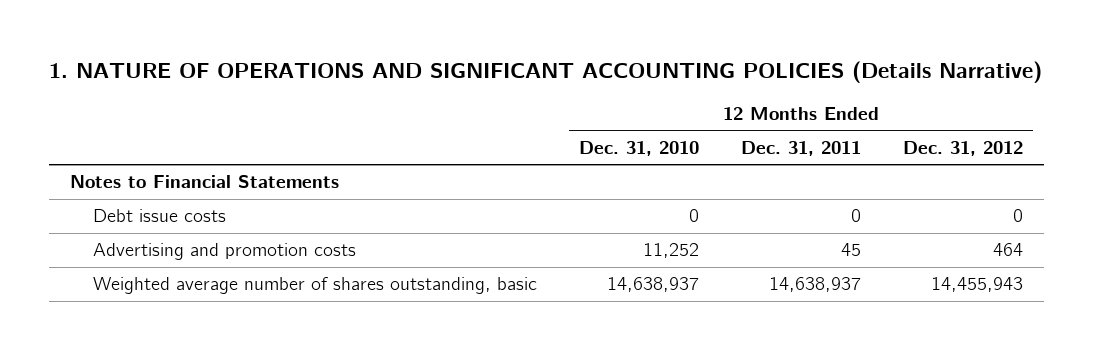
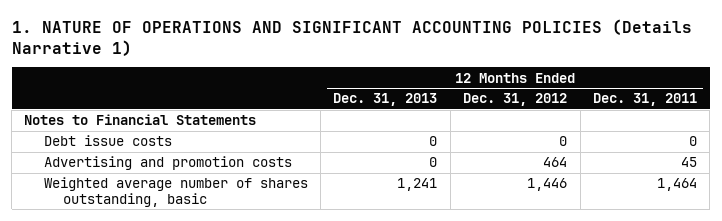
- 1. NATURE OF OPERATIONS AND SIGNIFICANT ACCOUNTING POLICIES (Details Narrative)
+ 1. NATURE OF OPERATIONS AND SIGNIFICANT ACCOUNTING POLICIES (Details Narrative 1)
- | 12 Months Ended Dec. 31, 2010 | 12 Months Ended Dec. 31, 2011 | 12 Months Ended Dec. 31, 2012
+ | 12 Months Ended Dec. 31, 2013 | 12 Months Ended Dec. 31, 2012 | 12 Months Ended Dec. 31, 2011
- Weighted average number of shares outstanding, basic | 14,638,937 | 14,638,937 | 14,455,943
+ Weighted average number of shares outstanding, basic | 1,241 | 1,446 | 1,464

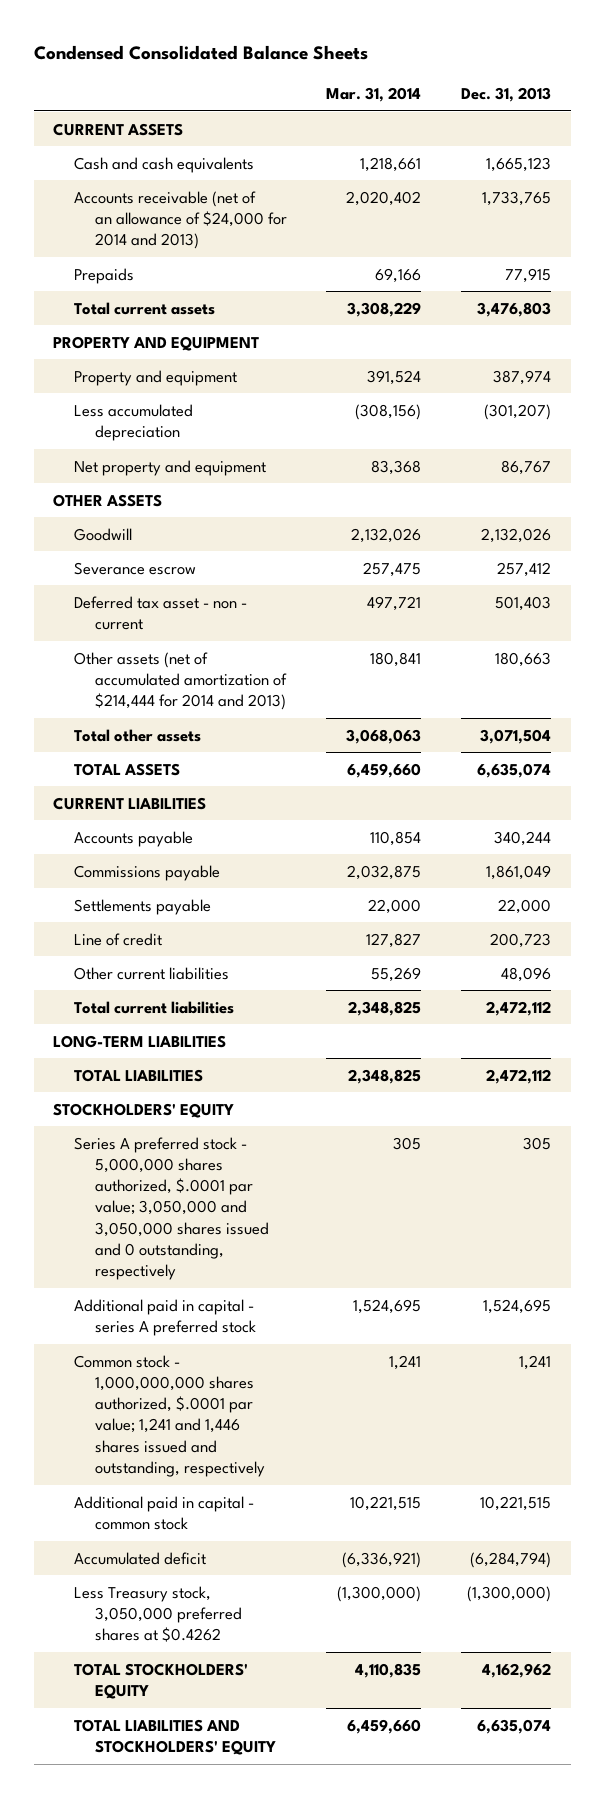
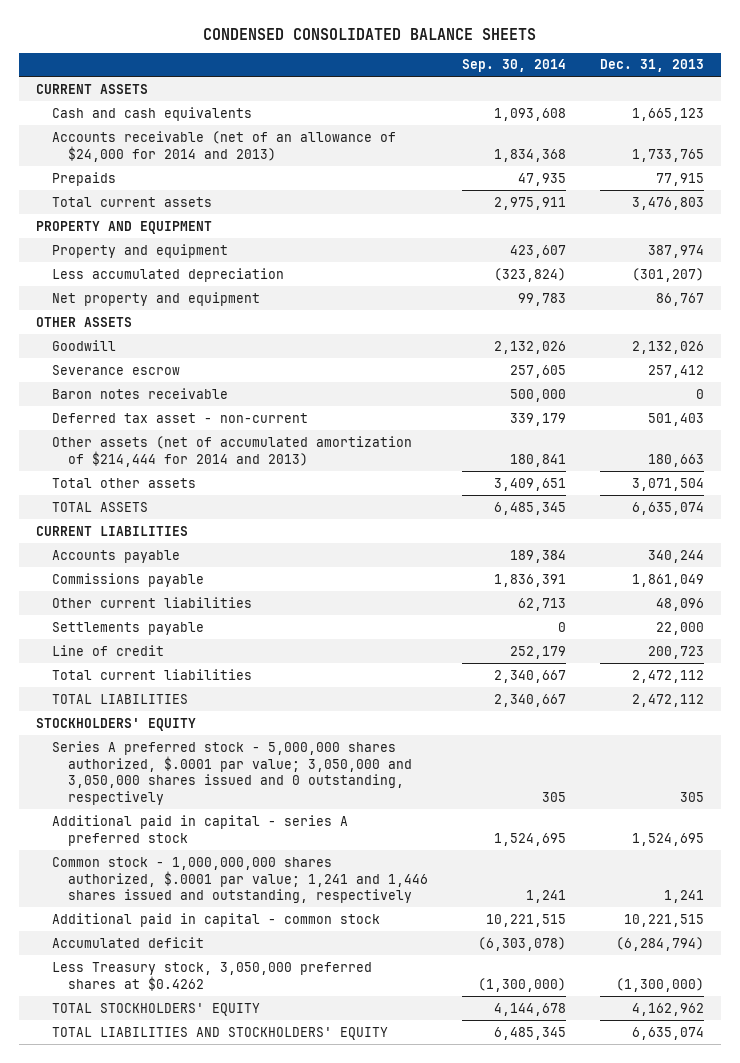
- Condensed Consolidated Balance Sheets
+ CONDENSED CONSOLIDATED BALANCE SHEETS
- | Mar. 31, 2014 | Dec. 31, 2013
+ | Sep. 30, 2014 | Dec. 31, 2013
- Deferred tax asset - non - current | 497,721 | 501,403
+ Baron notes receivable | 500,000 | 0
+ Deferred tax asset - non-current | 339,179 | 501,403
moved up: Other current liabilities | 62,713 | 48,096
- LONG-TERM LIABILITIES

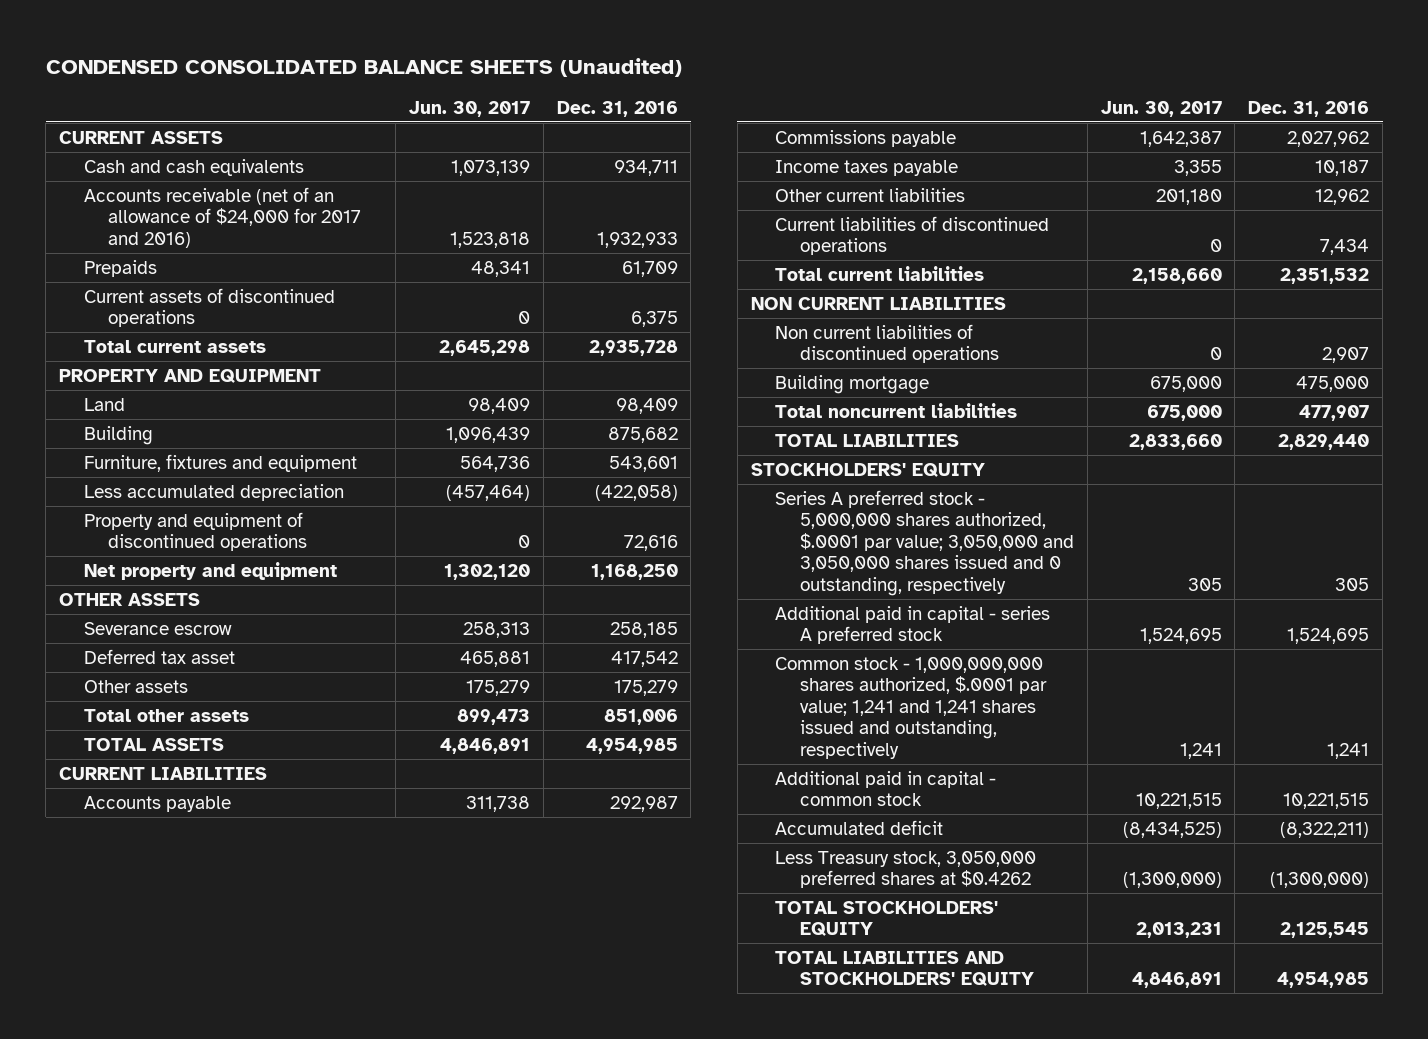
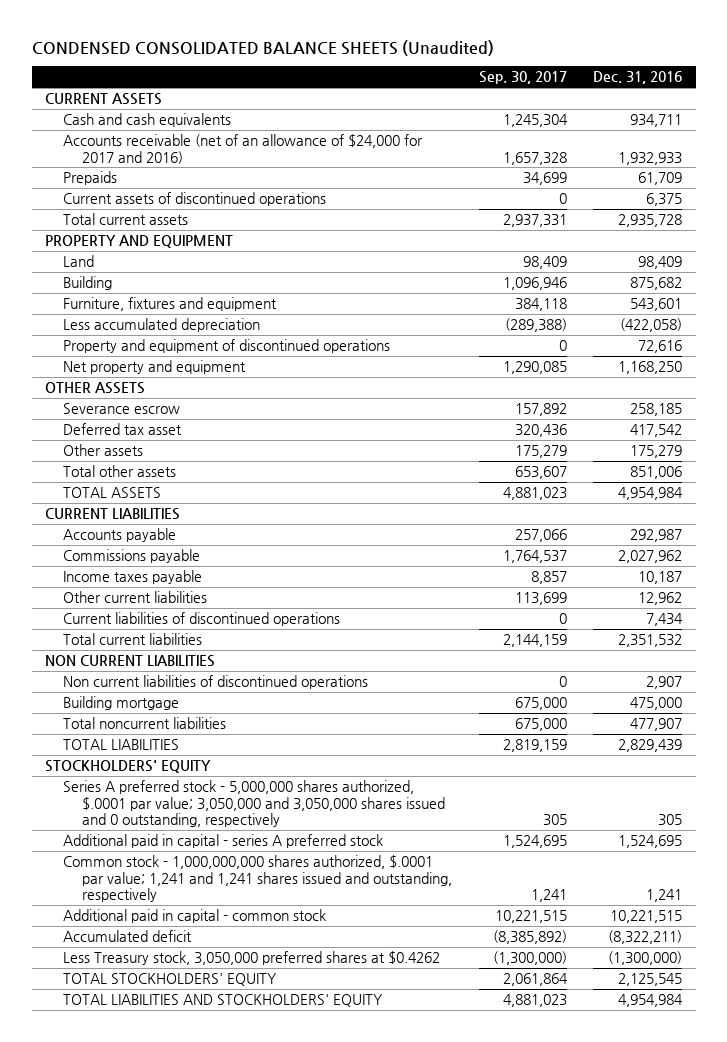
- | Jun. 30, 2017 | Dec. 31, 2016
+ | Sep. 30, 2017 | Dec. 31, 2016
- TOTAL ASSETS | 4,846,891 | 4,954,985
+ TOTAL ASSETS | 4,881,023 | 4,954,984
- TOTAL LIABILITIES | 2,833,660 | 2,829,440
+ TOTAL LIABILITIES | 2,819,159 | 2,829,439
- TOTAL LIABILITIES AND STOCKHOLDERS' EQUITY | 4,846,891 | 4,954,985
+ TOTAL LIABILITIES AND STOCKHOLDERS' EQUITY | 4,881,023 | 4,954,984

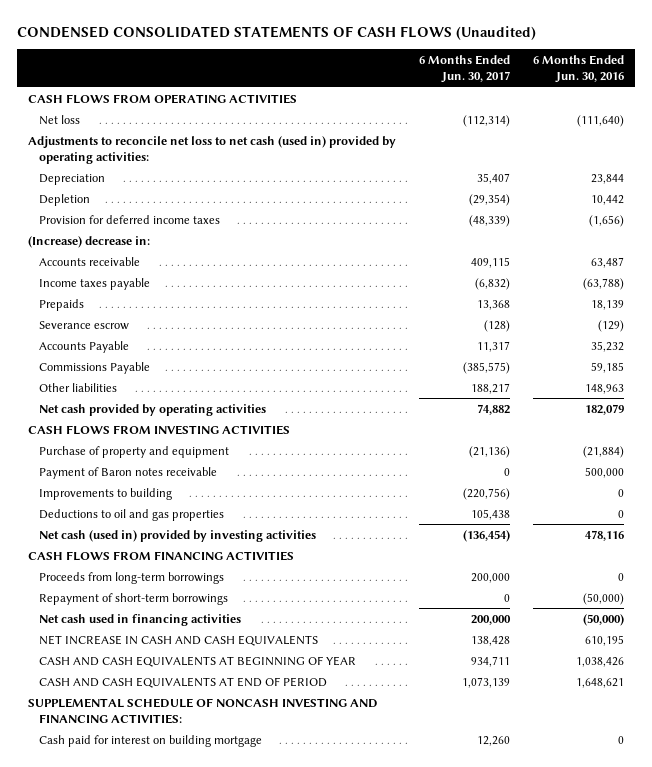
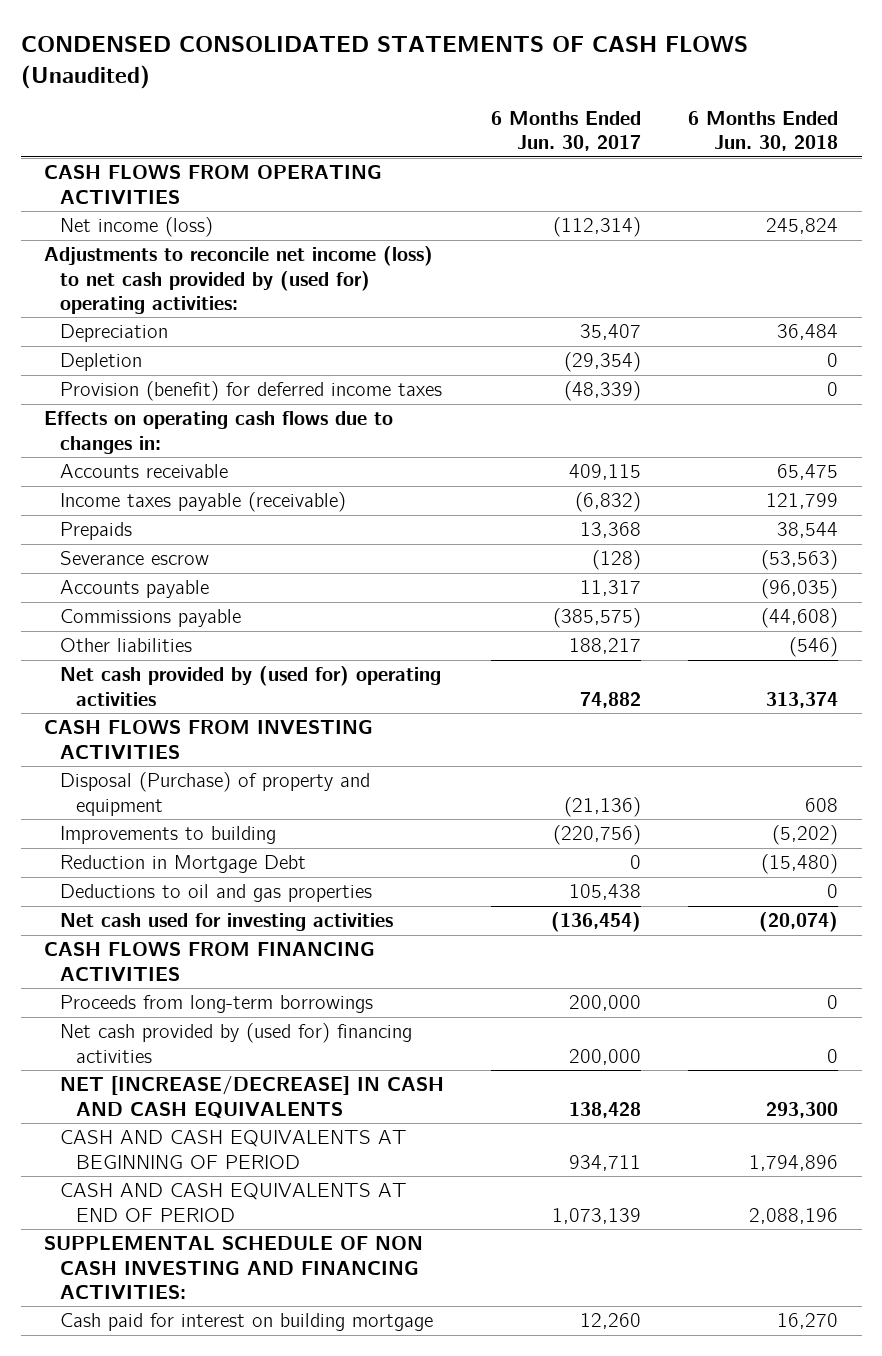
- | 6 Months Ended Jun. 30, 2017 | 6 Months Ended Jun. 30, 2016
+ | 6 Months Ended Jun. 30, 2017 | 6 Months Ended Jun. 30, 2018
- Net loss | (112,314) | (111,640)
- Adjustments to reconcile net loss to net cash (used in) provided by operating activities:
+ Net income (loss) | (112,314) | 245,824
+ Adjustments to reconcile net income (loss) to net cash provided by (used for) operating activities:
- Provision for deferred income taxes | (48,339) | (1,656)
- (Increase) decrease in:
+ Provision (benefit) for deferred income taxes | (48,339) | 0
+ Effects on operating cash flows due to changes in:
- Income taxes payable | (6,832) | (63,788)
+ Income taxes payable (receivable) | (6,832) | 121,799
- Accounts Payable | 11,317 | 35,232
- Commissions Payable | (385,575) | 59,185
+ Accounts payable | 11,317 | (96,035)
+ Commissions payable | (385,575) | (44,608)
- Net cash provided by operating activities | 74,882 | 182,079
+ Net cash provided by (used for) operating activities | 74,882 | 313,374
- Purchase of property and equipment | (21,136) | (21,884)
- Payment of Baron notes receivable | 0 | 500,000
+ Disposal (Purchase) of property and equipment | (21,136) | 608
+ Reduction in Mortgage Debt | 0 | (15,480)
- Net cash (used in) provided by investing activities | (136,454) | 478,116
+ Net cash used for investing activities | (136,454) | (20,074)
- Repayment of short-term borrowings | 0 | (50,000)
- Net cash used in financing activities | 200,000 | (50,000)
- NET INCREASE IN CASH AND CASH EQUIVALENTS | 138,428 | 610,195
- CASH AND CASH EQUIVALENTS AT BEGINNING OF YEAR | 934,711 | 1,038,426
+ Net cash provided by (used for) financing activities | 200,000 | 0
+ NET [INCREASE/DECREASE] IN CASH AND CASH EQUIVALENTS | 138,428 | 293,300
+ CASH AND CASH EQUIVALENTS AT BEGINNING OF PERIOD | 934,711 | 1,794,896
- SUPPLEMENTAL SCHEDULE OF NONCASH INVESTING AND FINANCING ACTIVITIES:
+ SUPPLEMENTAL SCHEDULE OF NON CASH INVESTING AND FINANCING ACTIVITIES:

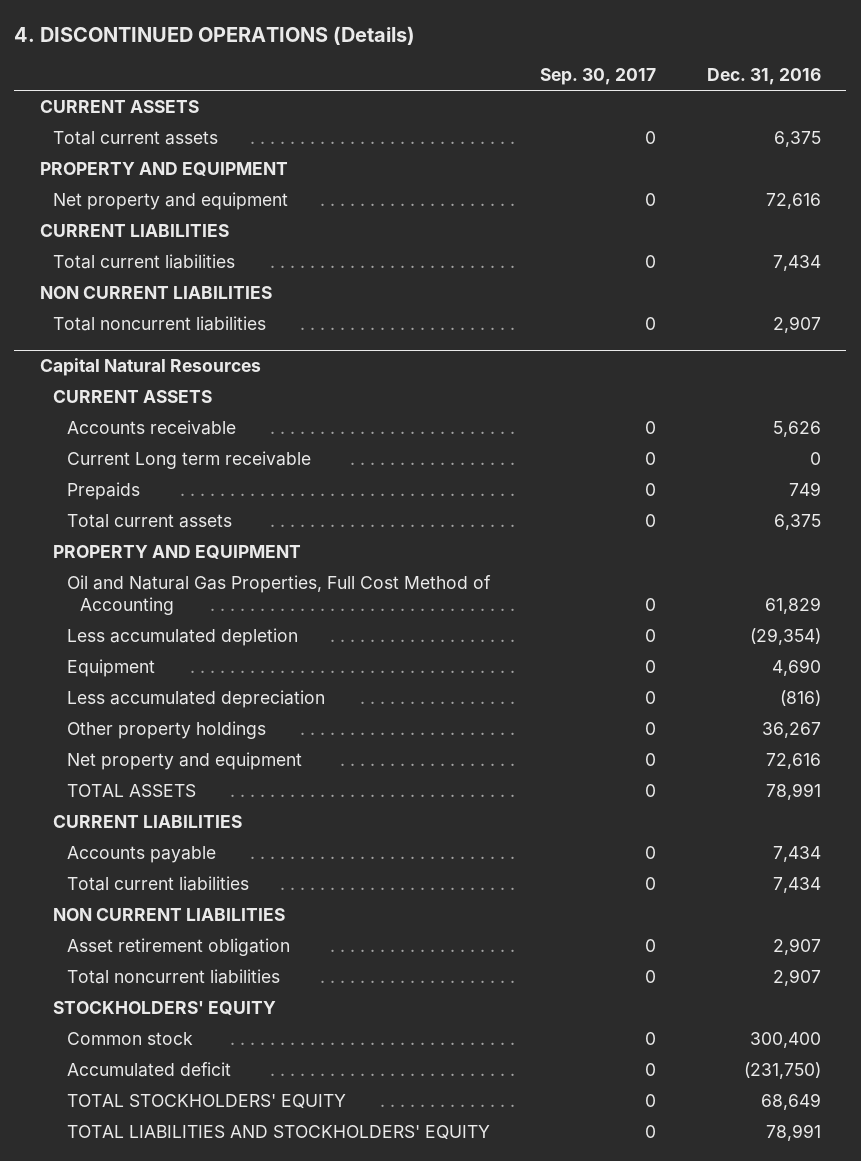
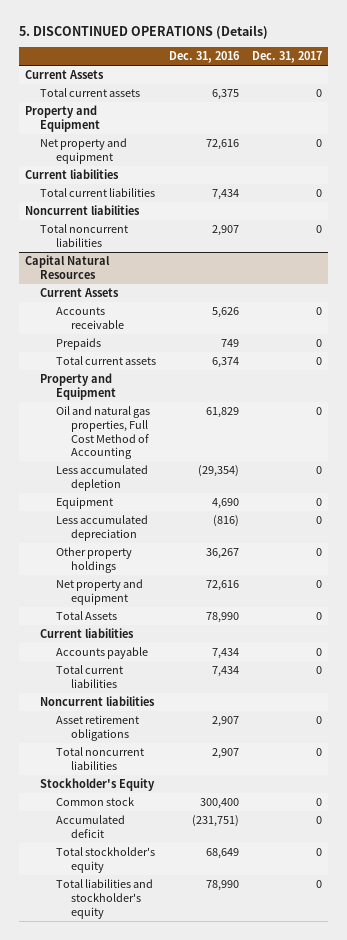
- 4. DISCONTINUED OPERATIONS (Details)
+ 5. DISCONTINUED OPERATIONS (Details)
- | Sep. 30, 2017 | Dec. 31, 2016
+ | Dec. 31, 2016 | Dec. 31, 2017
- CURRENT ASSETS
+ Current Assets
- PROPERTY AND EQUIPMENT
+ Property and Equipment
- CURRENT LIABILITIES
+ Current liabilities
- NON CURRENT LIABILITIES
+ Noncurrent liabilities
@ Capital Natural Resources
- CURRENT ASSETS
+ Current Assets
- Current Long term receivable | 0 | 0
- Total current assets | 0 | 6,375
- PROPERTY AND EQUIPMENT
- Oil and Natural Gas Properties, Full Cost Method of Accounting | 0 | 61,829
+ Total current assets | 6,374 | 0
+ Property and Equipment
+ Oil and natural gas properties, Full Cost Method of Accounting | 61,829 | 0
- TOTAL ASSETS | 0 | 78,991
- CURRENT LIABILITIES
+ Total Assets | 78,990 | 0
+ Current liabilities
- NON CURRENT LIABILITIES
- Asset retirement obligation | 0 | 2,907
+ Noncurrent liabilities
+ Asset retirement obligations | 2,907 | 0
- STOCKHOLDERS' EQUITY
+ Stockholder's Equity
- Accumulated deficit | 0 | (231,750)
- TOTAL STOCKHOLDERS' EQUITY | 0 | 68,649
- TOTAL LIABILITIES AND STOCKHOLDERS' EQUITY | 0 | 78,991
+ Accumulated deficit | (231,751) | 0
+ Total stockholder's equity | 68,649 | 0
+ Total liabilities and stockholder's equity | 78,990 | 0

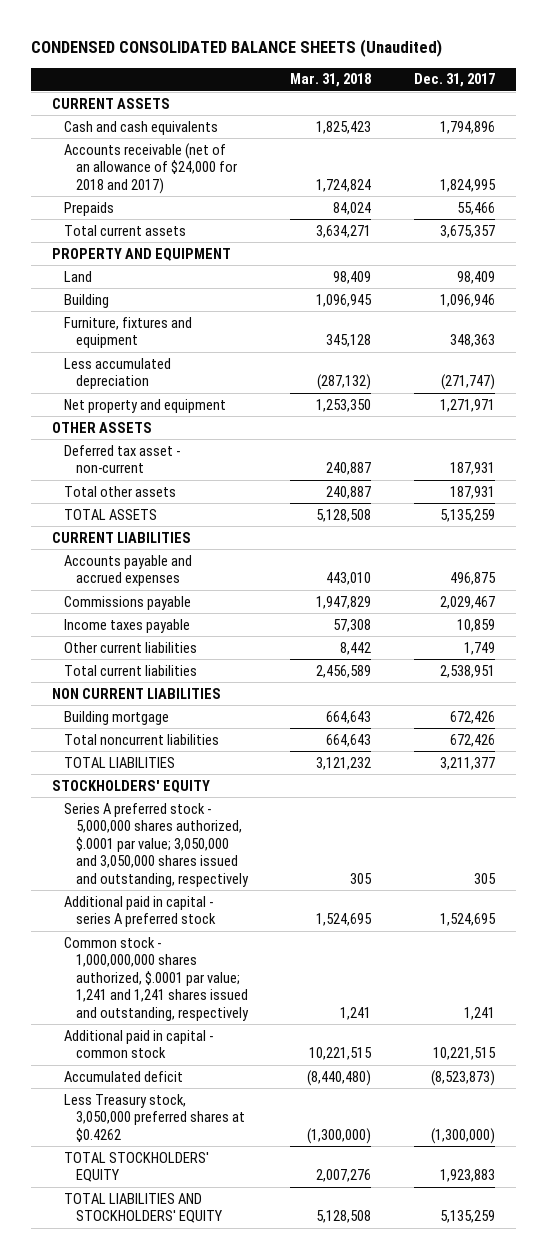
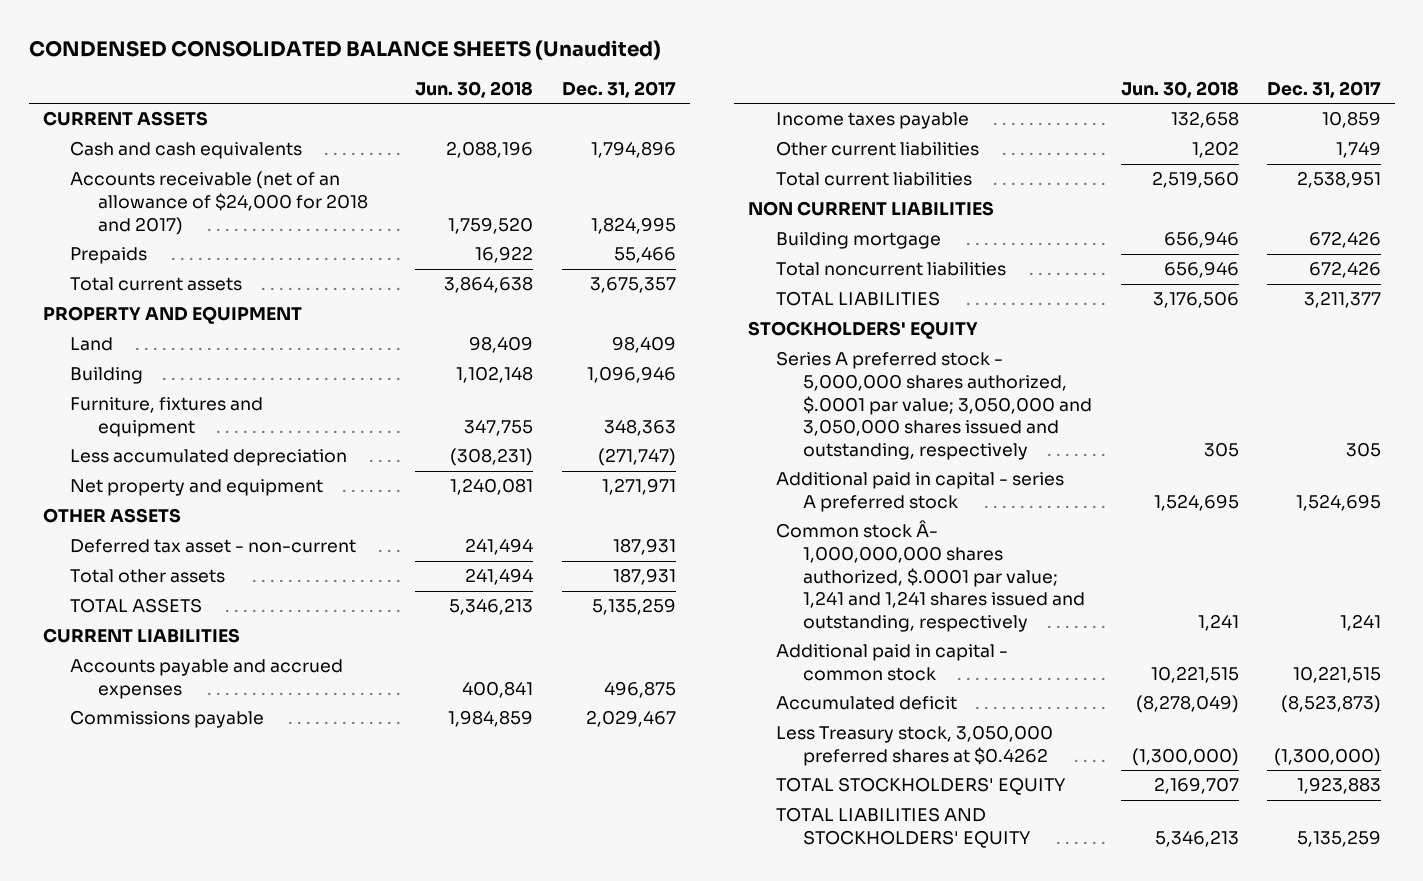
- | Mar. 31, 2018 | Dec. 31, 2017
+ | Jun. 30, 2018 | Dec. 31, 2017
- Common stock - 1,000,000,000 shares authorized, $.0001 par value; 1,241 and 1,241 shares issued and outstanding, respectively | 1,241 | 1,241
+ Common stock Â- 1,000,000,000 shares authorized, $.0001 par value; 1,241 and 1,241 shares issued and outstanding, respectively | 1,241 | 1,241

